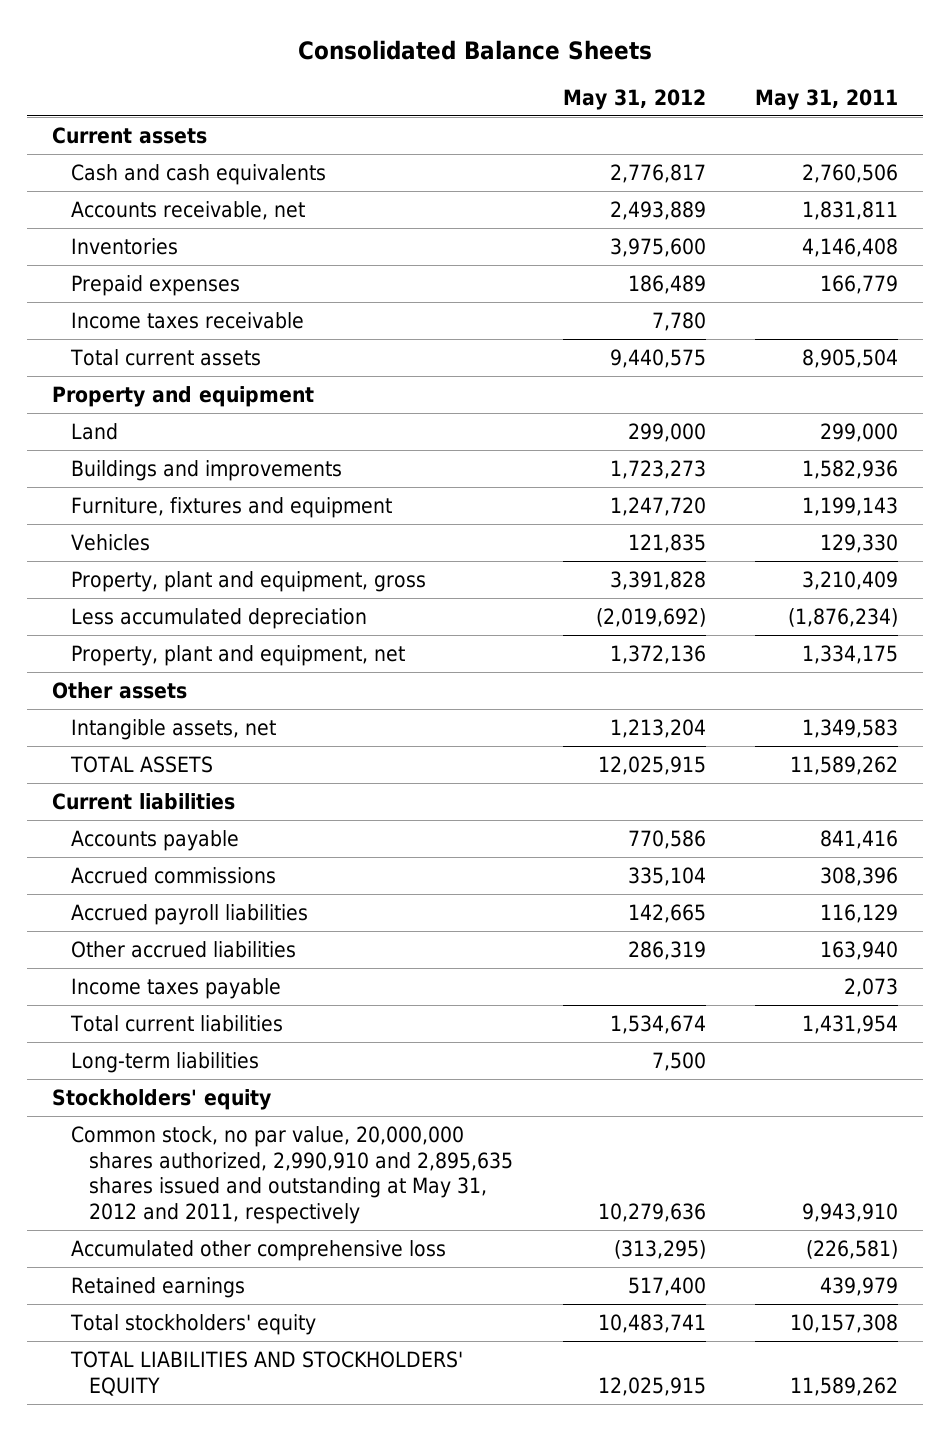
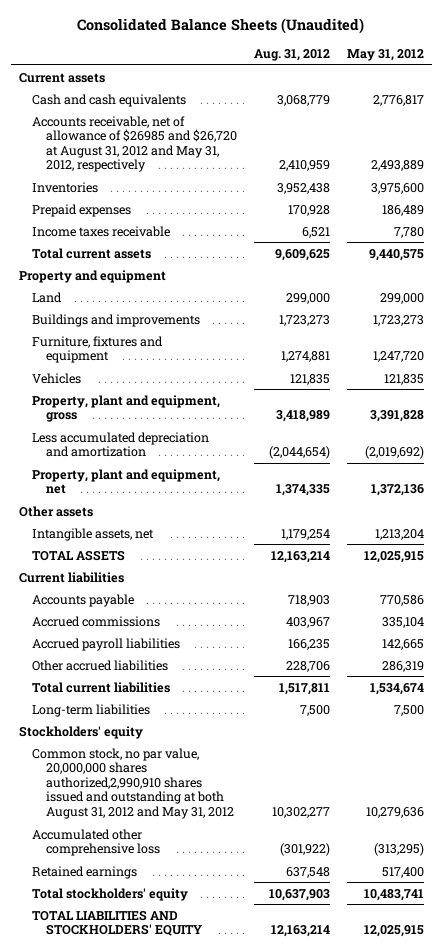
- Consolidated Balance Sheets
+ Consolidated Balance Sheets (Unaudited)
- | May 31, 2012 | May 31, 2011
+ | Aug. 31, 2012 | May 31, 2012
- Accounts receivable, net | 2,493,889 | 1,831,811
+ Accounts receivable, net of allowance of $26985 and $26,720 at August 31, 2012 and May 31, 2012, respectively | 2,410,959 | 2,493,889
- Less accumulated depreciation | (2,019,692) | (1,876,234)
+ Less accumulated depreciation and amortization | (2,044,654) | (2,019,692)
- Income taxes payable | | 2,073
- Common stock, no par value, 20,000,000 shares authorized, 2,990,910 and 2,895,635 shares issued and outstanding at May 31, 2012 and 2011, respectively | 10,279,636 | 9,943,910
+ Common stock, no par value, 20,000,000 shares authorized,2,990,910 shares issued and outstanding at both August 31, 2012 and May 31, 2012 | 10,302,277 | 10,279,636

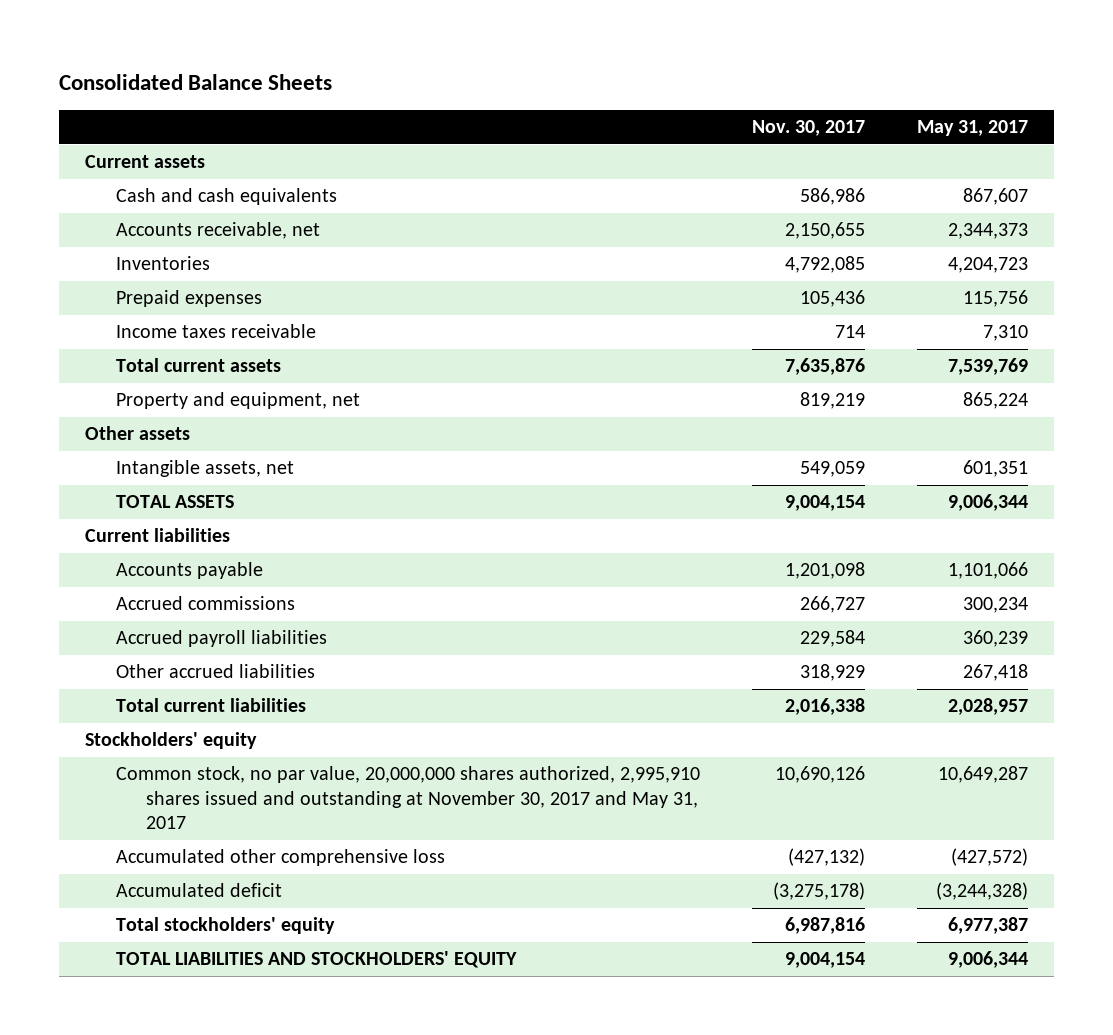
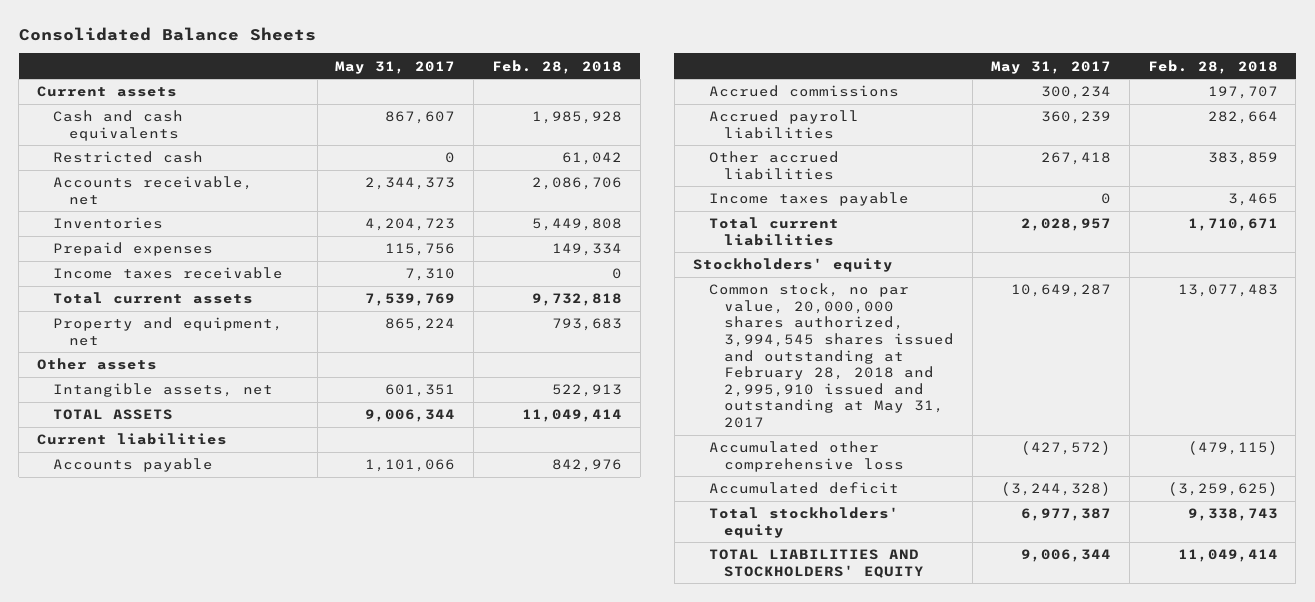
- | Nov. 30, 2017 | May 31, 2017
+ | May 31, 2017 | Feb. 28, 2018
+ Restricted cash | 0 | 61,042
+ Income taxes payable | 0 | 3,465
- Common stock, no par value, 20,000,000 shares authorized, 2,995,910 shares issued and outstanding at November 30, 2017 and May 31, 2017 | 10,690,126 | 10,649,287
+ Common stock, no par value, 20,000,000 shares authorized, 3,994,545 shares issued and outstanding at February 28, 2018 and 2,995,910 issued and outstanding at May 31, 2017 | 10,649,287 | 13,077,483

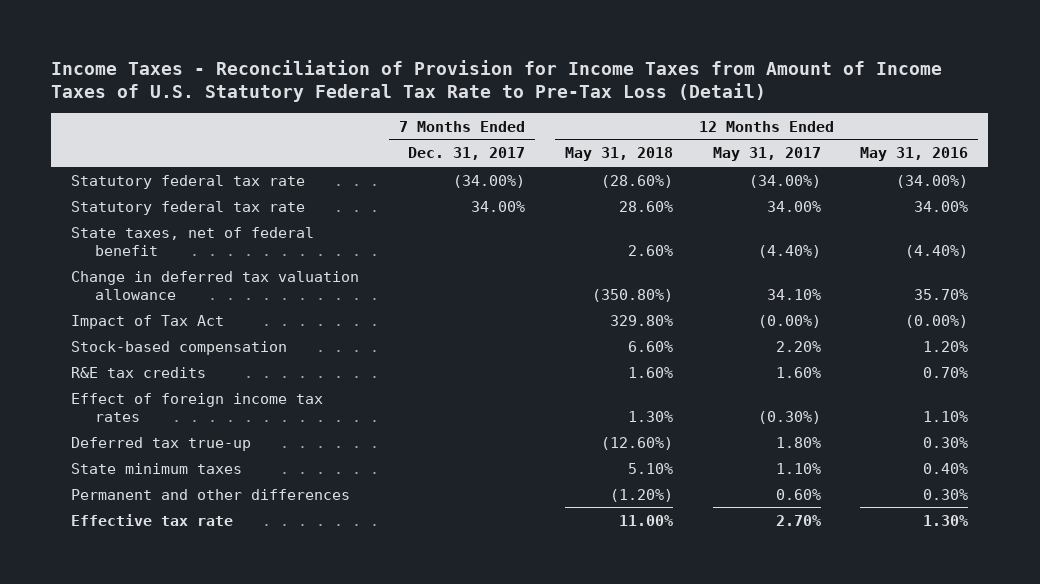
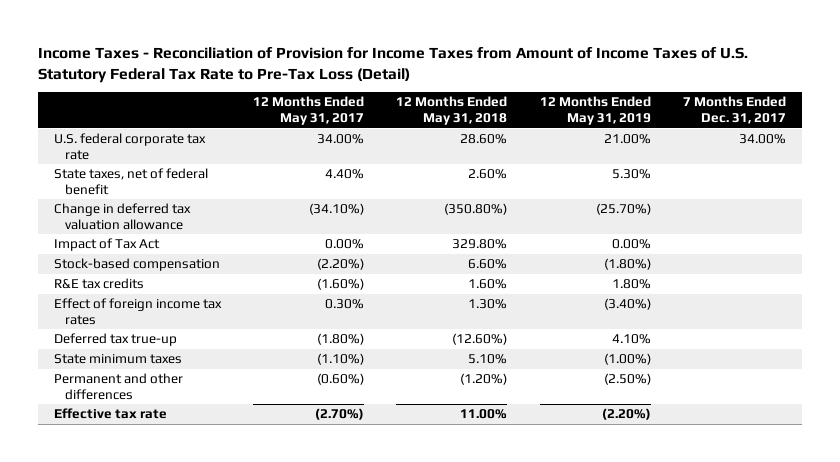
- | 7 Months Ended Dec. 31, 2017 | 12 Months Ended May 31, 2018 | 12 Months Ended May 31, 2017 | 12 Months Ended May 31, 2016
+ | 12 Months Ended May 31, 2017 | 12 Months Ended May 31, 2018 | 12 Months Ended May 31, 2019 | 7 Months Ended Dec. 31, 2017
- Statutory federal tax rate | (34.00%) | (28.60%) | (34.00%) | (34.00%)
- Statutory federal tax rate | 34.00% | 28.60% | 34.00% | 34.00%
- State taxes, net of federal benefit | | 2.60% | (4.40%) | (4.40%)
- Change in deferred tax valuation allowance | | (350.80%) | 34.10% | 35.70%
- Impact of Tax Act | | 329.80% | (0.00%) | (0.00%)
- Stock-based compensation | | 6.60% | 2.20% | 1.20%
- R&E tax credits | | 1.60% | 1.60% | 0.70%
- Effect of foreign income tax rates | | 1.30% | (0.30%) | 1.10%
- Deferred tax true-up | | (12.60%) | 1.80% | 0.30%
- State minimum taxes | | 5.10% | 1.10% | 0.40%
- Permanent and other differences | | (1.20%) | 0.60% | 0.30%
- Effective tax rate | | 11.00% | 2.70% | 1.30%
+ U.S. federal corporate tax rate | 34.00% | 28.60% | 21.00% | 34.00%
+ State taxes, net of federal benefit | 4.40% | 2.60% | 5.30% |
+ Change in deferred tax valuation allowance | (34.10%) | (350.80%) | (25.70%) |
+ Impact of Tax Act | 0.00% | 329.80% | 0.00% |
+ Stock-based compensation | (2.20%) | 6.60% | (1.80%) |
+ R&E tax credits | (1.60%) | 1.60% | 1.80% |
+ Effect of foreign income tax rates | 0.30% | 1.30% | (3.40%) |
+ Deferred tax true-up | (1.80%) | (12.60%) | 4.10% |
+ State minimum taxes | (1.10%) | 5.10% | (1.00%) |
+ Permanent and other differences | (0.60%) | (1.20%) | (2.50%) |
+ Effective tax rate | (2.70%) | 11.00% | (2.20%) |

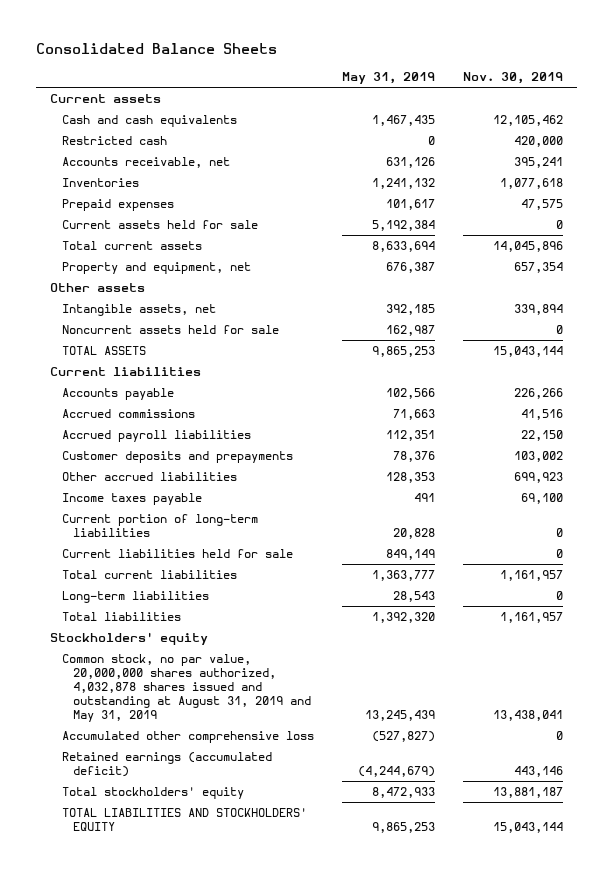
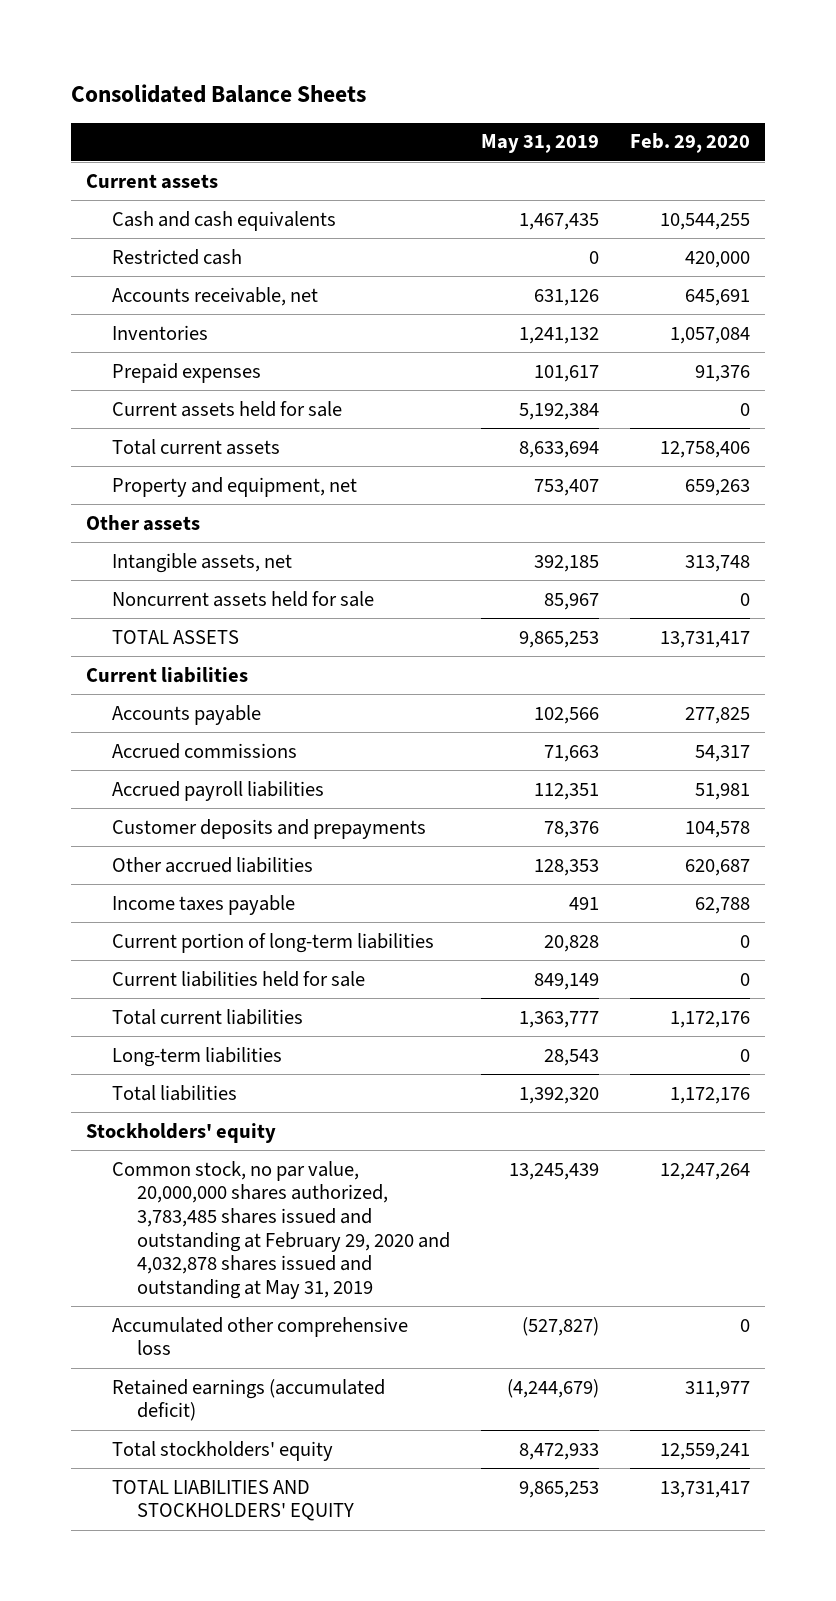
- | May 31, 2019 | Nov. 30, 2019
+ | May 31, 2019 | Feb. 29, 2020
- Property and equipment, net | 676,387 | 657,354
+ Property and equipment, net | 753,407 | 659,263
- Noncurrent assets held for sale | 162,987 | 0
+ Noncurrent assets held for sale | 85,967 | 0
- Common stock, no par value, 20,000,000 shares authorized, 4,032,878 shares issued and outstanding at August 31, 2019 and May 31, 2019 | 13,245,439 | 13,438,041
+ Common stock, no par value, 20,000,000 shares authorized, 3,783,485 shares issued and outstanding at February 29, 2020 and 4,032,878 shares issued and outstanding at May 31, 2019 | 13,245,439 | 12,247,264

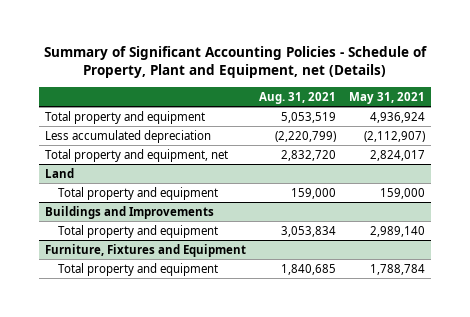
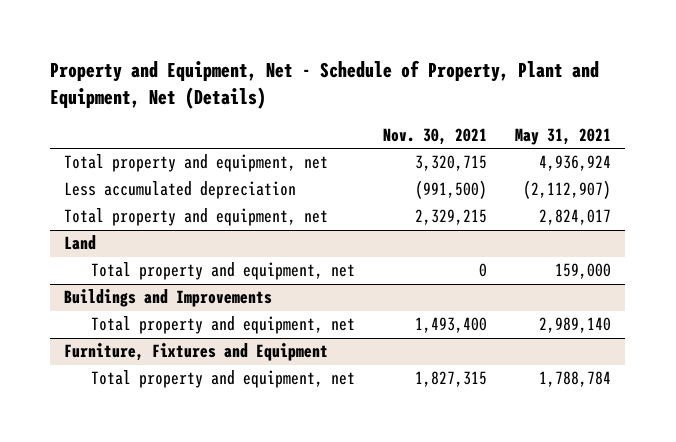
- Summary of Significant Accounting Policies - Schedule of Property, Plant and Equipment, net (Details)
+ Property and Equipment, Net - Schedule of Property, Plant and Equipment, Net (Details)
- | Aug. 31, 2021 | May 31, 2021
+ | Nov. 30, 2021 | May 31, 2021
- Total property and equipment | 5,053,519 | 4,936,924
+ Total property and equipment, net | 3,320,715 | 4,936,924
@ Land
- Total property and equipment | 159,000 | 159,000
+ Total property and equipment, net | 0 | 159,000
@ Buildings and Improvements
- Total property and equipment | 3,053,834 | 2,989,140
+ Total property and equipment, net | 1,493,400 | 2,989,140
@ Furniture, Fixtures and Equipment
- Total property and equipment | 1,840,685 | 1,788,784
+ Total property and equipment, net | 1,827,315 | 1,788,784

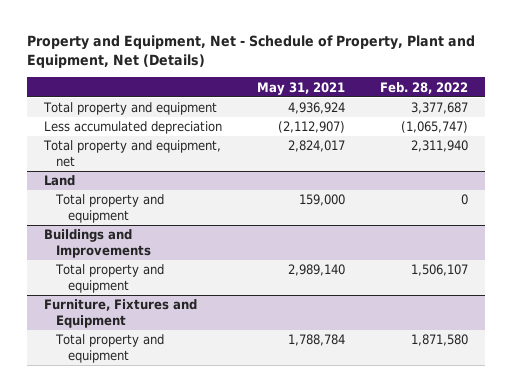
- | Nov. 30, 2021 | May 31, 2021
+ | May 31, 2021 | Feb. 28, 2022
- Total property and equipment, net | 3,320,715 | 4,936,924
+ Total property and equipment | 4,936,924 | 3,377,687
@ Land
- Total property and equipment, net | 0 | 159,000
+ Total property and equipment | 159,000 | 0
@ Buildings and Improvements
- Total property and equipment, net | 1,493,400 | 2,989,140
+ Total property and equipment | 2,989,140 | 1,506,107
@ Furniture, Fixtures and Equipment
- Total property and equipment, net | 1,827,315 | 1,788,784
+ Total property and equipment | 1,788,784 | 1,871,580

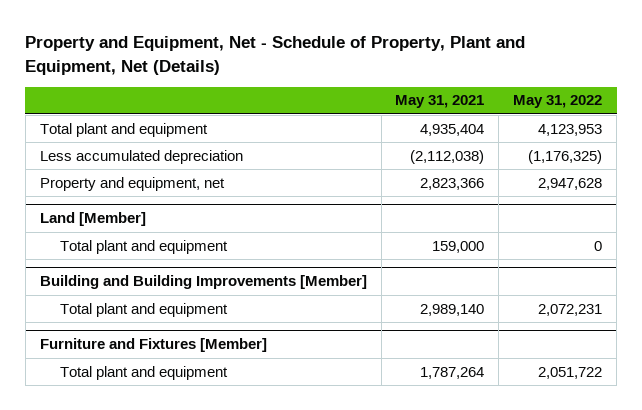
- | May 31, 2021 | Feb. 28, 2022
+ | May 31, 2021 | May 31, 2022
- Total property and equipment | 4,936,924 | 3,377,687
- Less accumulated depreciation | (2,112,907) | (1,065,747)
- Total property and equipment, net | 2,824,017 | 2,311,940
- Land
- Total property and equipment | 159,000 | 0
- Buildings and Improvements
- Total property and equipment | 2,989,140 | 1,506,107
- Furniture, Fixtures and Equipment
- Total property and equipment | 1,788,784 | 1,871,580
+ Total plant and equipment | 4,935,404 | 4,123,953
+ Less accumulated depreciation | (2,112,038) | (1,176,325)
+ Property and equipment, net | 2,823,366 | 2,947,628
+ Land [Member]
+ Total plant and equipment | 159,000 | 0
+ Building and Building Improvements [Member]
+ Total plant and equipment | 2,989,140 | 2,072,231
+ Furniture and Fixtures [Member]
+ Total plant and equipment | 1,787,264 | 2,051,722

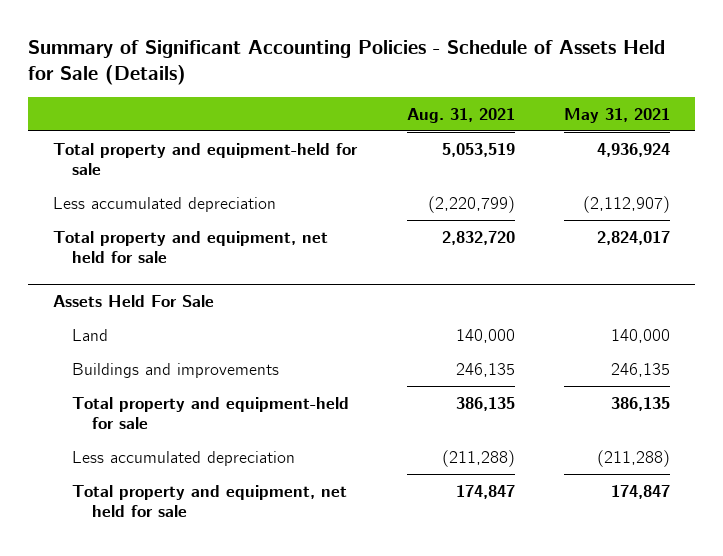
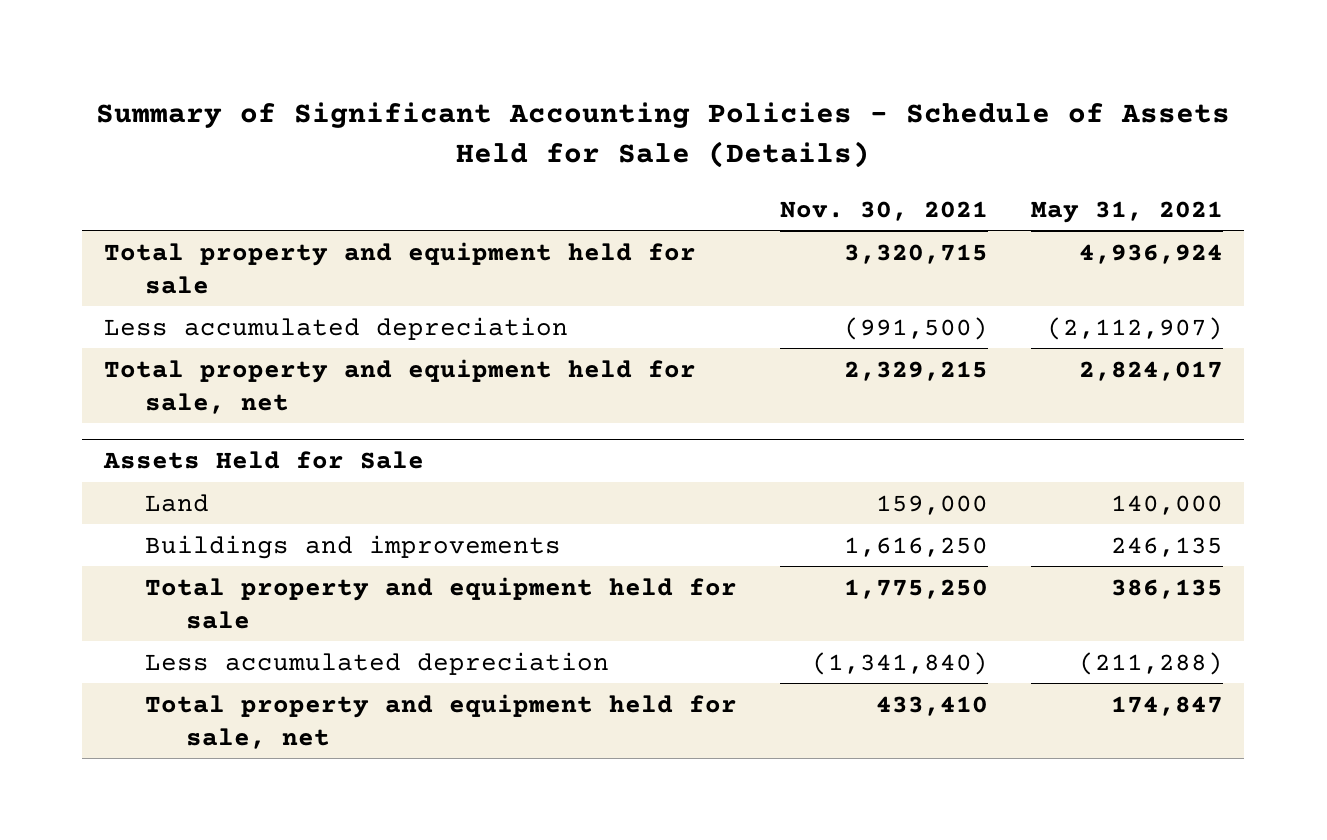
- | Aug. 31, 2021 | May 31, 2021
+ | Nov. 30, 2021 | May 31, 2021
- Total property and equipment-held for sale | 5,053,519 | 4,936,924
+ Total property and equipment held for sale | 3,320,715 | 4,936,924
- Total property and equipment, net held for sale | 2,832,720 | 2,824,017
- Assets Held For Sale
+ Total property and equipment held for sale, net | 2,329,215 | 2,824,017
+ Assets Held for Sale
- Total property and equipment-held for sale | 386,135 | 386,135
+ Total property and equipment held for sale | 1,775,250 | 386,135
- Total property and equipment, net held for sale | 174,847 | 174,847
+ Total property and equipment held for sale, net | 433,410 | 174,847

